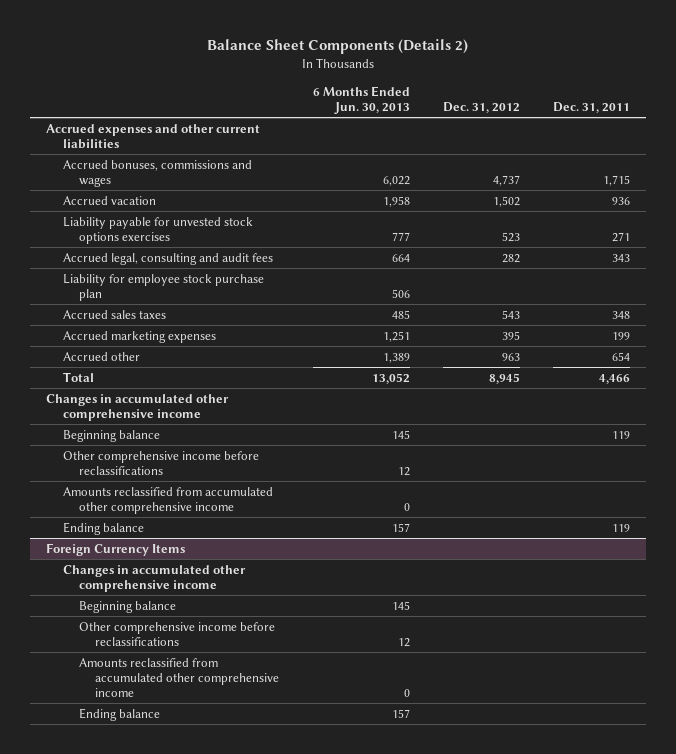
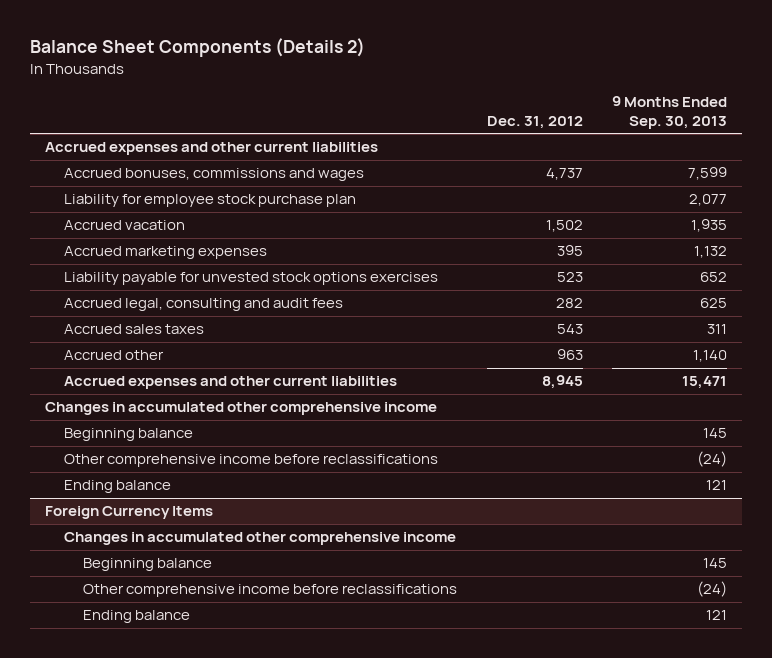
- | 6 Months Ended Jun. 30, 2013 | Dec. 31, 2012 | Dec. 31, 2011
+ | Dec. 31, 2012 | 9 Months Ended Sep. 30, 2013
moved up: Liability for employee stock purchase plan | | 2,077
moved up: Accrued marketing expenses | 395 | 1,132
- Total | 13,052 | 8,945 | 4,466
+ Accrued expenses and other current liabilities | 8,945 | 15,471
- Amounts reclassified from accumulated other comprehensive income | 0 | |
@ Foreign Currency Items
- Amounts reclassified from accumulated other comprehensive income | 0 | |

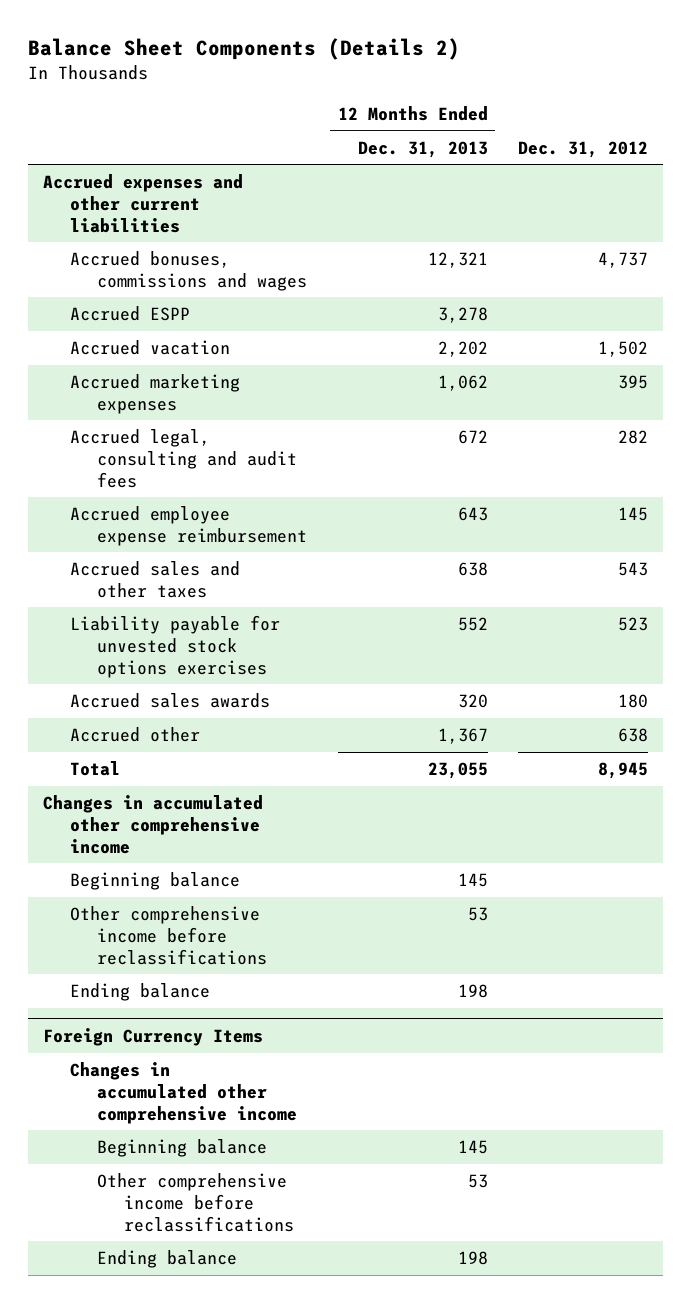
- | Dec. 31, 2012 | 9 Months Ended Sep. 30, 2013
+ | 12 Months Ended Dec. 31, 2013 | Dec. 31, 2012
- Liability for employee stock purchase plan | | 2,077
+ Accrued ESPP | 3,278 |
- Accrued sales taxes | 543 | 311
- Accrued other | 963 | 1,140
- Accrued expenses and other current liabilities | 8,945 | 15,471
+ Accrued employee expense reimbursement | 643 | 145
+ Accrued sales and other taxes | 638 | 543
moved down: Liability payable for unvested stock options exercises | 552 | 523
+ Accrued sales awards | 320 | 180
+ Accrued other | 1,367 | 638
+ Total | 23,055 | 8,945

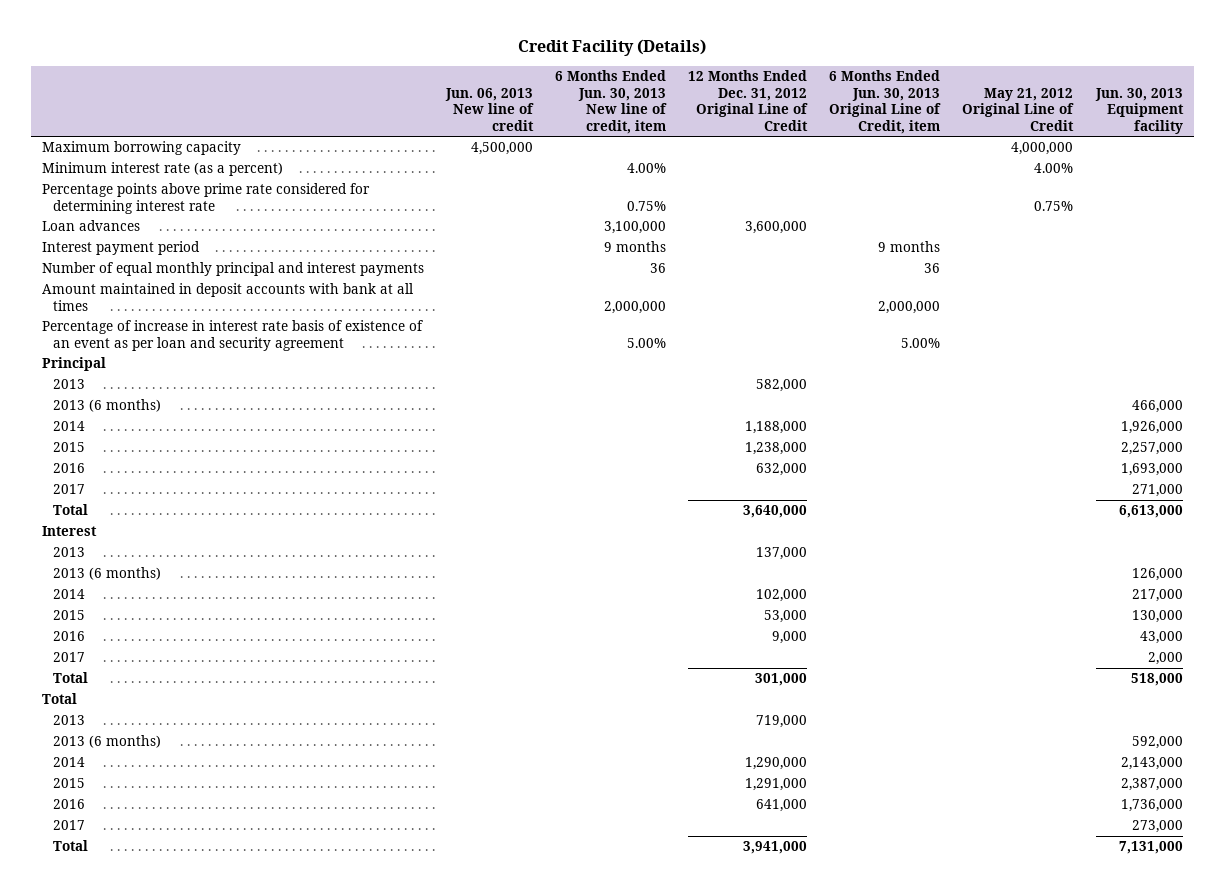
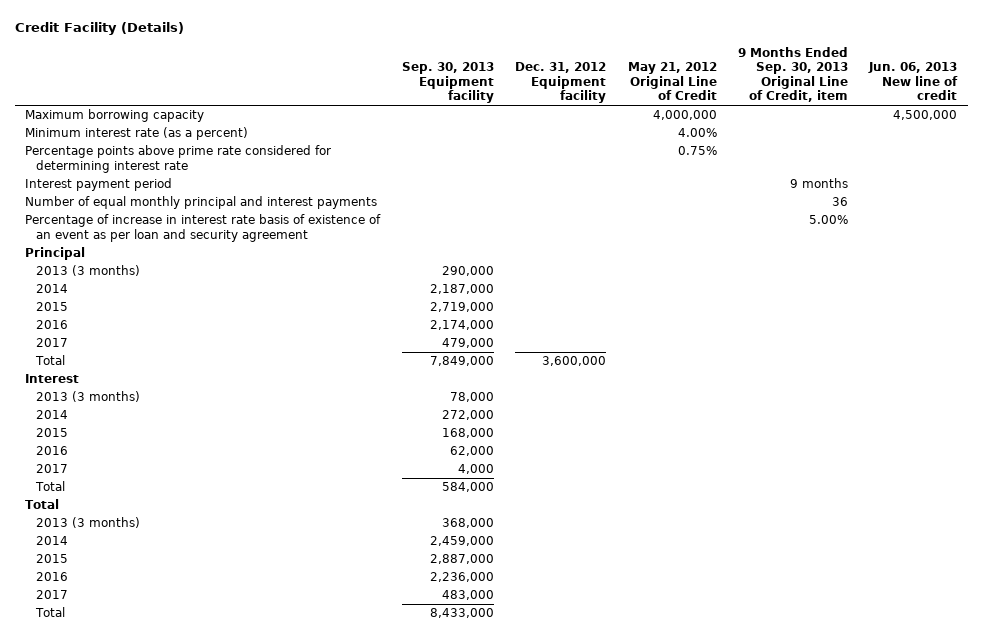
- | Jun. 06, 2013 New line of credit | 6 Months Ended Jun. 30, 2013 New line of credit, item | 12 Months Ended Dec. 31, 2012 Original Line of Credit | 6 Months Ended Jun. 30, 2013 Original Line of Credit, item | May 21, 2012 Original Line of Credit | Jun. 30, 2013 Equipment facility
+ | Sep. 30, 2013 Equipment facility | Dec. 31, 2012 Equipment facility | May 21, 2012 Original Line of Credit | 9 Months Ended Sep. 30, 2013 Original Line of Credit, item | Jun. 06, 2013 New line of credit
- Loan advances | | 3,100,000 | 3,600,000 | | |
- Amount maintained in deposit accounts with bank at all times | | 2,000,000 | | 2,000,000 | |
- 2013 | | | 582,000 | | |
- 2013 (6 months) | | | | | | 466,000
+ 2013 (3 months) | 290,000 | | | |
- 2013 | | | 137,000 | | |
- 2013 (6 months) | | | | | | 126,000
+ 2013 (3 months) | 78,000 | | | |
- 2013 | | | 719,000 | | |
- 2013 (6 months) | | | | | | 592,000
+ 2013 (3 months) | 368,000 | | | |

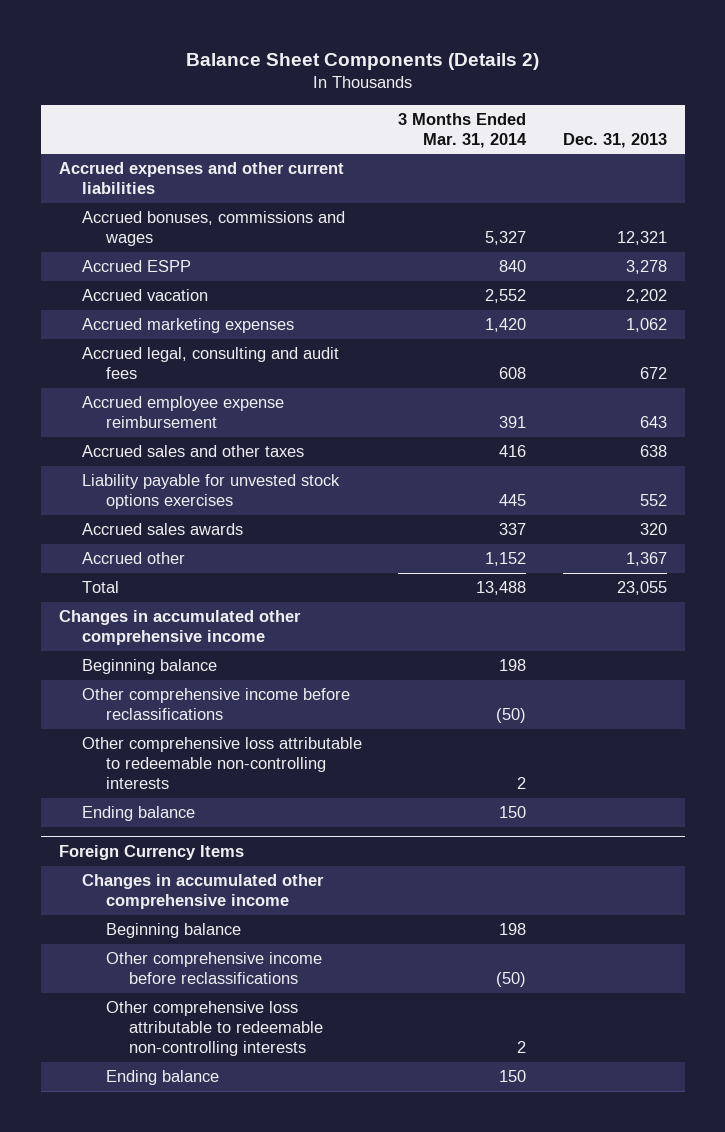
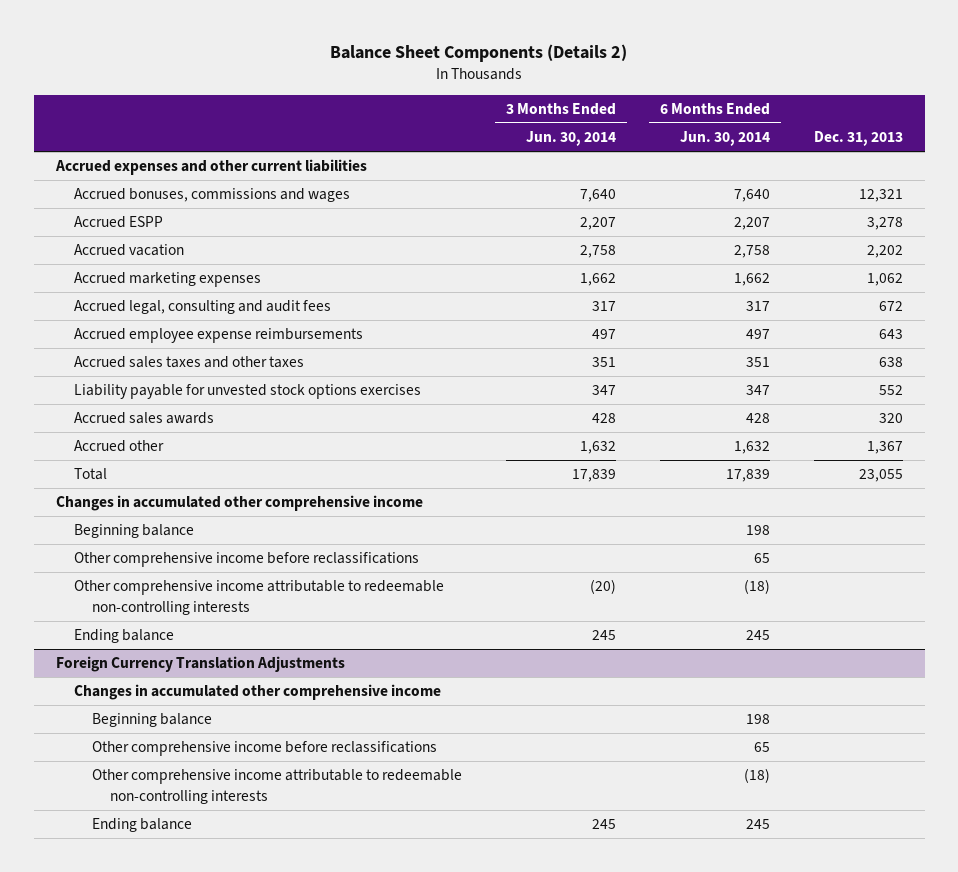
- | 3 Months Ended Mar. 31, 2014 | Dec. 31, 2013
+ | 3 Months Ended Jun. 30, 2014 | 6 Months Ended Jun. 30, 2014 | Dec. 31, 2013
- Accrued employee expense reimbursement | 391 | 643
- Accrued sales and other taxes | 416 | 638
+ Accrued employee expense reimbursements | 497 | 497 | 643
+ Accrued sales taxes and other taxes | 351 | 351 | 638
- Other comprehensive loss attributable to redeemable non-controlling interests | 2 |
+ Other comprehensive income attributable to redeemable non-controlling interests | (20) | (18) |
- Foreign Currency Items
- Changes in accumulated other comprehensive income
- Beginning balance | 198 |
- Other comprehensive income before reclassifications | (50) |
- Other comprehensive loss attributable to redeemable non-controlling interests | 2 |
- Ending balance | 150 |
+ Foreign Currency Translation Adjustments
+ Changes in accumulated other comprehensive income
+ Beginning balance | | 198 |
+ Other comprehensive income before reclassifications | | 65 |
+ Other comprehensive income attributable to redeemable non-controlling interests | | (18) |
+ Ending balance | 245 | 245 |

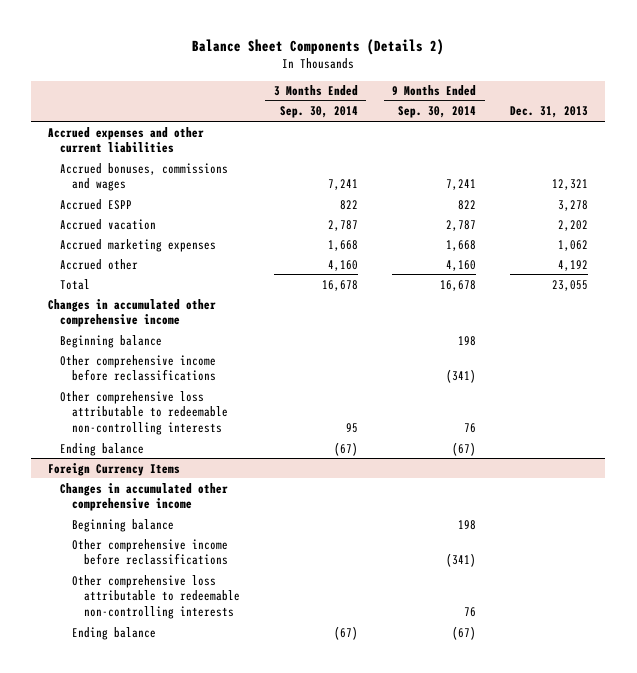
- | 3 Months Ended Jun. 30, 2014 | 6 Months Ended Jun. 30, 2014 | Dec. 31, 2013
+ | 3 Months Ended Sep. 30, 2014 | 9 Months Ended Sep. 30, 2014 | Dec. 31, 2013
- Accrued legal, consulting and audit fees | 317 | 317 | 672
- Accrued employee expense reimbursements | 497 | 497 | 643
- Accrued sales taxes and other taxes | 351 | 351 | 638
- Liability payable for unvested stock options exercises | 347 | 347 | 552
- Accrued sales awards | 428 | 428 | 320
- Accrued other | 1,632 | 1,632 | 1,367
+ Accrued other | 4,160 | 4,160 | 4,192
- Other comprehensive income attributable to redeemable non-controlling interests | (20) | (18) |
+ Other comprehensive loss attributable to redeemable non-controlling interests | 95 | 76 |
- Foreign Currency Translation Adjustments
- Changes in accumulated other comprehensive income
- Beginning balance | | 198 |
- Other comprehensive income before reclassifications | | 65 |
- Other comprehensive income attributable to redeemable non-controlling interests | | (18) |
- Ending balance | 245 | 245 |
+ Foreign Currency Items
+ Changes in accumulated other comprehensive income
+ Beginning balance | | 198 |
+ Other comprehensive income before reclassifications | | (341) |
+ Other comprehensive loss attributable to redeemable non-controlling interests | | 76 |
+ Ending balance | (67) | (67) |

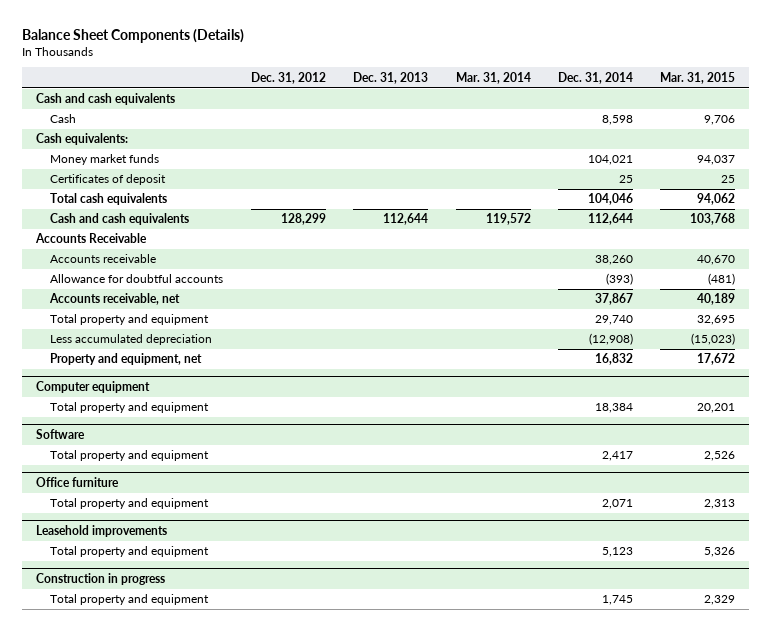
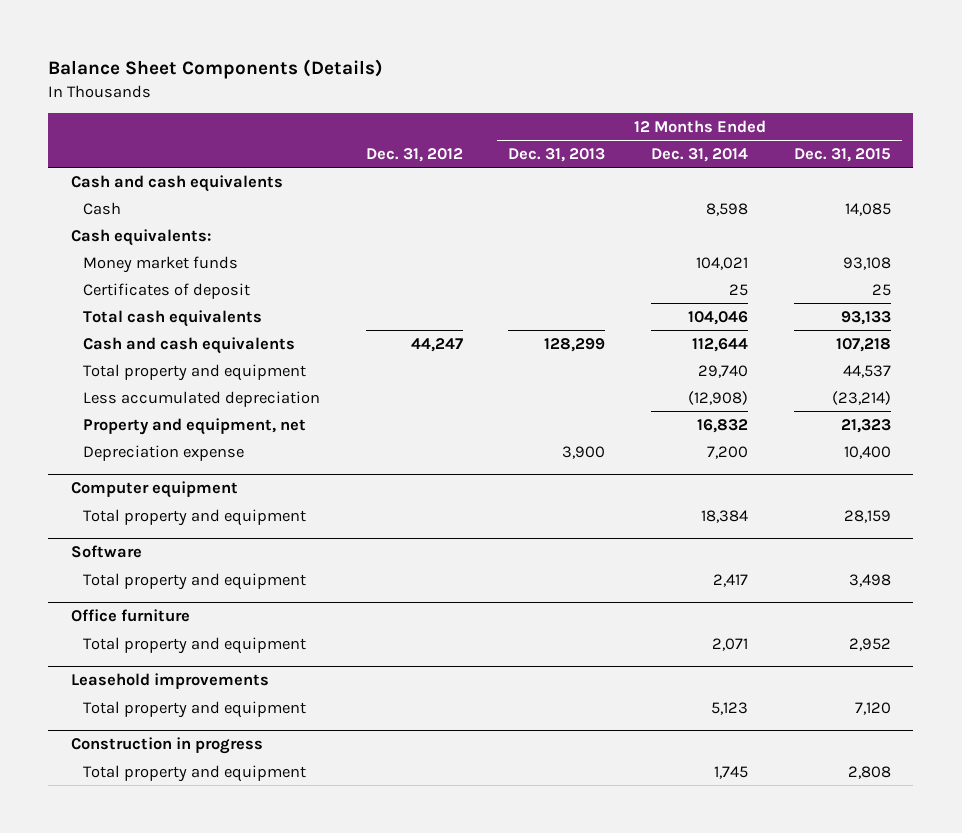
- | Dec. 31, 2012 | Dec. 31, 2013 | Mar. 31, 2014 | Dec. 31, 2014 | Mar. 31, 2015
+ | Dec. 31, 2012 | 12 Months Ended Dec. 31, 2013 | 12 Months Ended Dec. 31, 2014 | 12 Months Ended Dec. 31, 2015
- Cash and cash equivalents | 128,299 | 112,644 | 119,572 | 112,644 | 103,768
- Accounts Receivable
- Accounts receivable | | | | 38,260 | 40,670
- Allowance for doubtful accounts | | | | (393) | (481)
- Accounts receivable, net | | | | 37,867 | 40,189
+ Cash and cash equivalents | 44,247 | 128,299 | 112,644 | 107,218
+ Depreciation expense | | 3,900 | 7,200 | 10,400

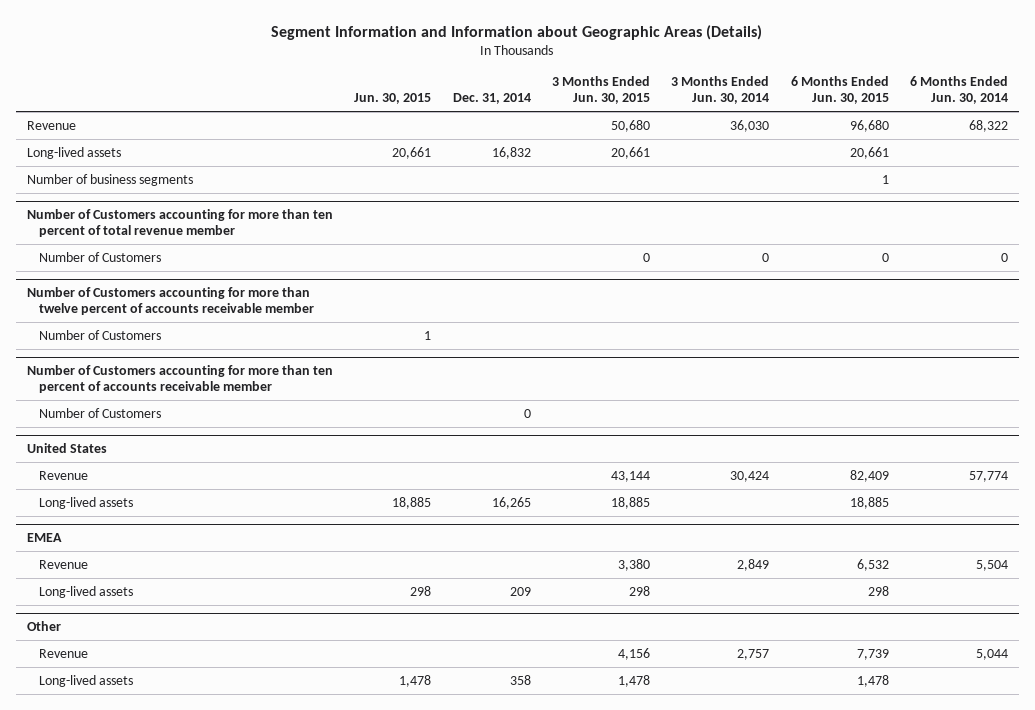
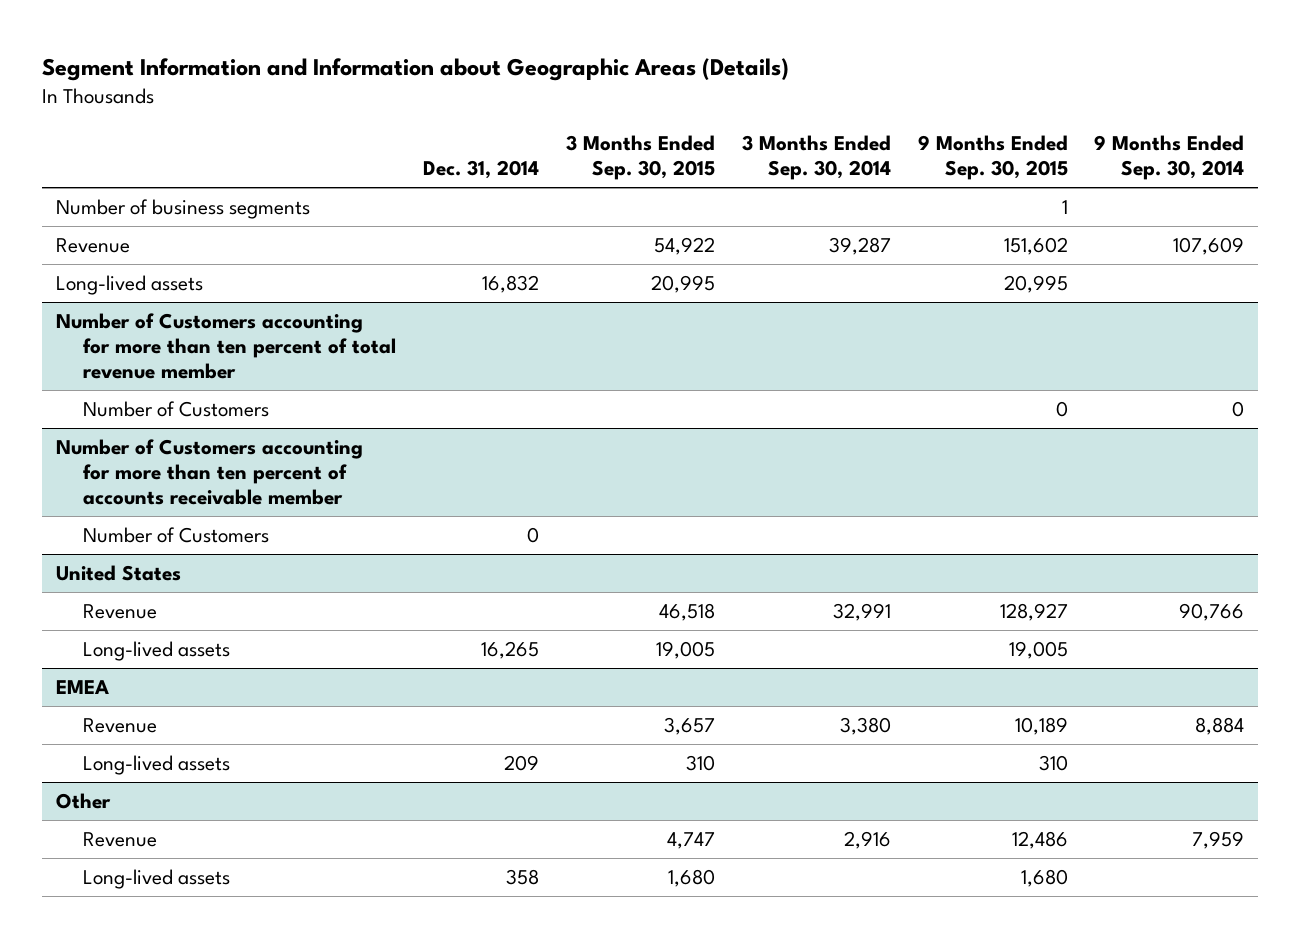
- | Jun. 30, 2015 | Dec. 31, 2014 | 3 Months Ended Jun. 30, 2015 | 3 Months Ended Jun. 30, 2014 | 6 Months Ended Jun. 30, 2015 | 6 Months Ended Jun. 30, 2014
+ | Dec. 31, 2014 | 3 Months Ended Sep. 30, 2015 | 3 Months Ended Sep. 30, 2014 | 9 Months Ended Sep. 30, 2015 | 9 Months Ended Sep. 30, 2014
moved up: Number of business segments | | | | 1 |
- Number of Customers accounting for more than twelve percent of accounts receivable member
- Number of Customers | 1 | | | | |

